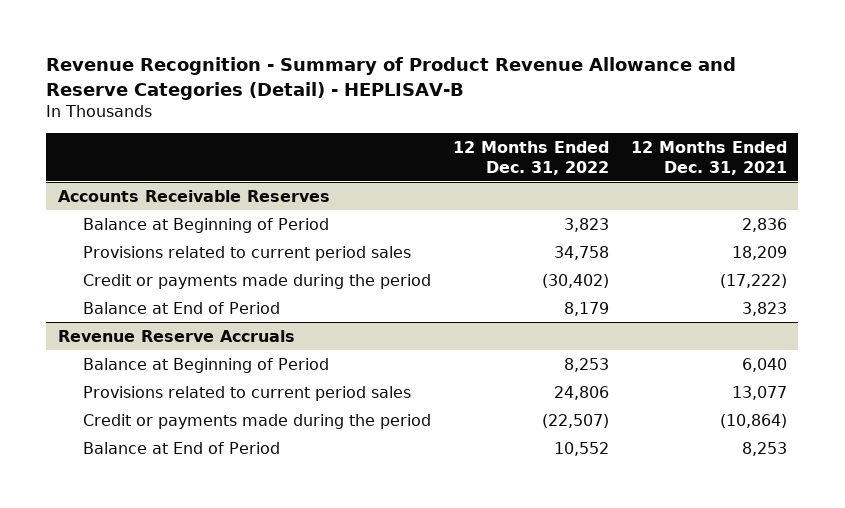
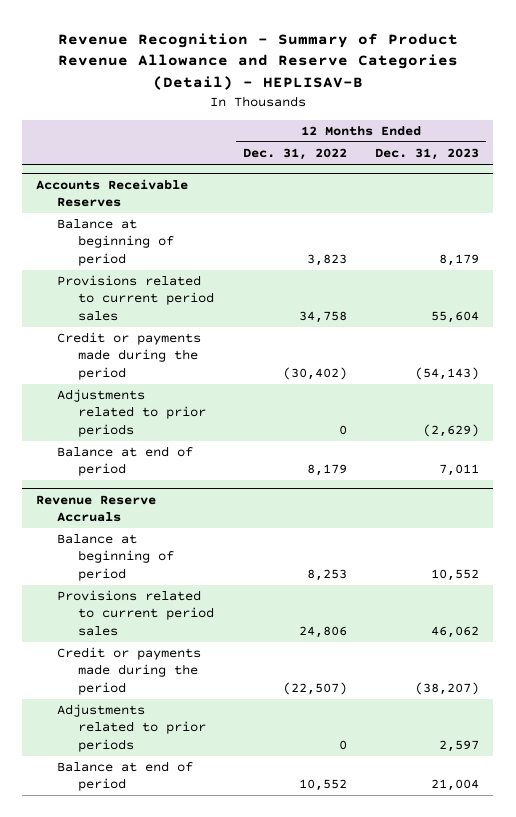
- | 12 Months Ended Dec. 31, 2022 | 12 Months Ended Dec. 31, 2021
+ | 12 Months Ended Dec. 31, 2022 | 12 Months Ended Dec. 31, 2023
@ Accounts Receivable Reserves
- Balance at Beginning of Period | 3,823 | 2,836
+ Balance at beginning of period | 3,823 | 8,179
- Balance at End of Period | 8,179 | 3,823
+ Adjustments related to prior periods | 0 | (2,629)
+ Balance at end of period | 8,179 | 7,011
@ Revenue Reserve Accruals
- Balance at Beginning of Period | 8,253 | 6,040
+ Balance at beginning of period | 8,253 | 10,552
- Balance at End of Period | 10,552 | 8,253
+ Adjustments related to prior periods | 0 | 2,597
+ Balance at end of period | 10,552 | 21,004

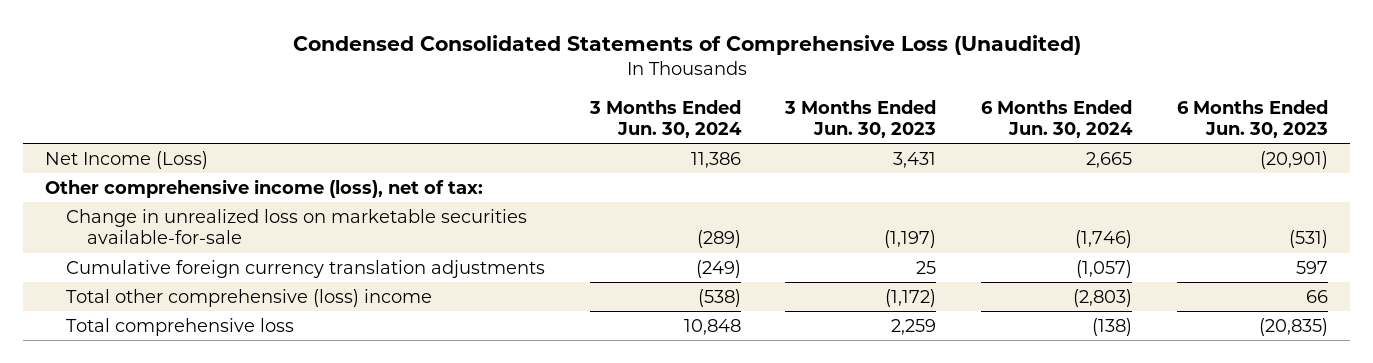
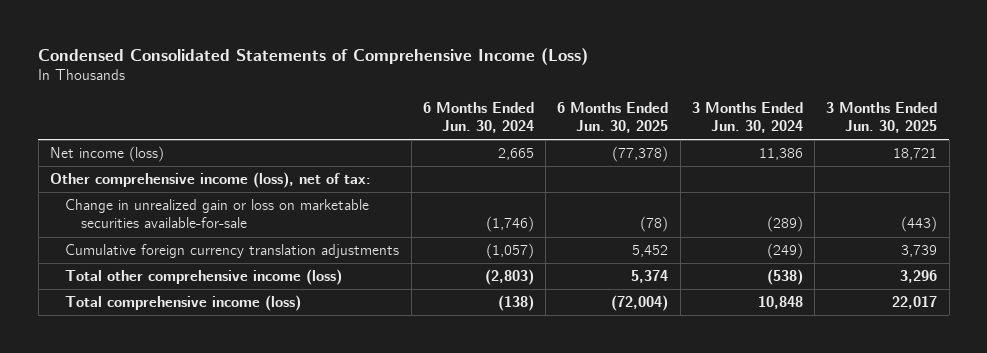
- Condensed Consolidated Statements of Comprehensive Loss (Unaudited)
+ Condensed Consolidated Statements of Comprehensive Income (Loss)
- | 3 Months Ended Jun. 30, 2024 | 3 Months Ended Jun. 30, 2023 | 6 Months Ended Jun. 30, 2024 | 6 Months Ended Jun. 30, 2023
+ | 6 Months Ended Jun. 30, 2024 | 6 Months Ended Jun. 30, 2025 | 3 Months Ended Jun. 30, 2024 | 3 Months Ended Jun. 30, 2025
- Net Income (Loss) | 11,386 | 3,431 | 2,665 | (20,901)
+ Net income (loss) | 2,665 | (77,378) | 11,386 | 18,721
- Change in unrealized loss on marketable securities available-for-sale | (289) | (1,197) | (1,746) | (531)
+ Change in unrealized gain or loss on marketable securities available-for-sale | (1,746) | (78) | (289) | (443)
- Total other comprehensive (loss) income | (538) | (1,172) | (2,803) | 66
- Total comprehensive loss | 10,848 | 2,259 | (138) | (20,835)
+ Total other comprehensive income (loss) | (2,803) | 5,374 | (538) | 3,296
+ Total comprehensive income (loss) | (138) | (72,004) | 10,848 | 22,017

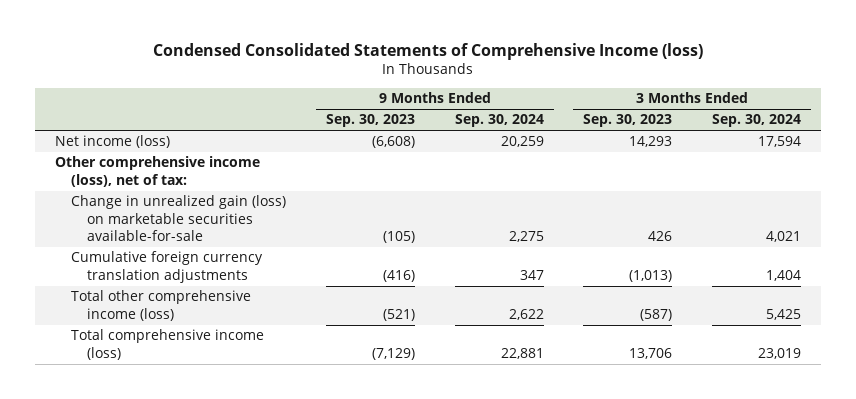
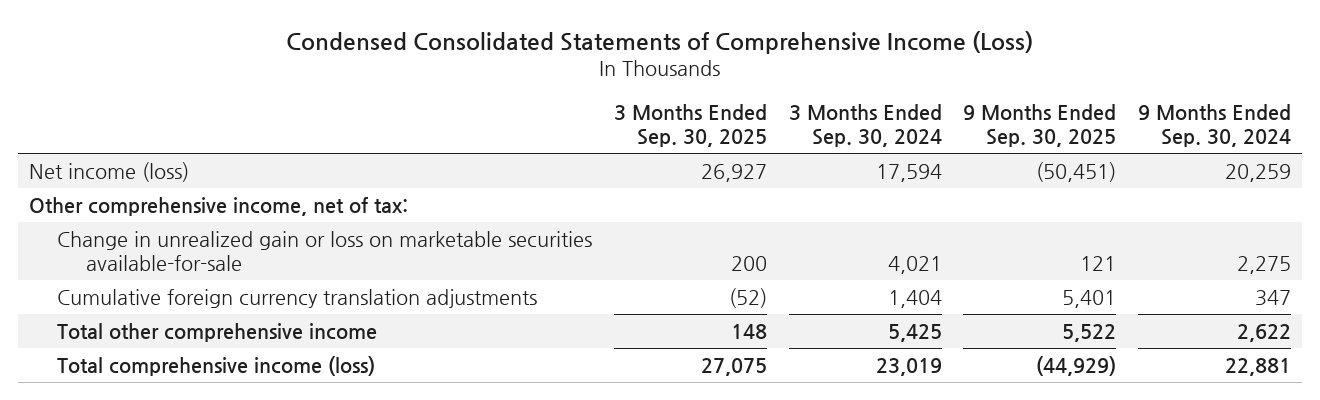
- Condensed Consolidated Statements of Comprehensive Income (loss)
+ Condensed Consolidated Statements of Comprehensive Income (Loss)
- | 9 Months Ended Sep. 30, 2023 | 9 Months Ended Sep. 30, 2024 | 3 Months Ended Sep. 30, 2023 | 3 Months Ended Sep. 30, 2024
+ | 3 Months Ended Sep. 30, 2025 | 3 Months Ended Sep. 30, 2024 | 9 Months Ended Sep. 30, 2025 | 9 Months Ended Sep. 30, 2024
- Other comprehensive income (loss), net of tax:
- Change in unrealized gain (loss) on marketable securities available-for-sale | (105) | 2,275 | 426 | 4,021
+ Other comprehensive income, net of tax:
+ Change in unrealized gain or loss on marketable securities available-for-sale | 200 | 4,021 | 121 | 2,275
- Total other comprehensive income (loss) | (521) | 2,622 | (587) | 5,425
+ Total other comprehensive income | 148 | 5,425 | 5,522 | 2,622

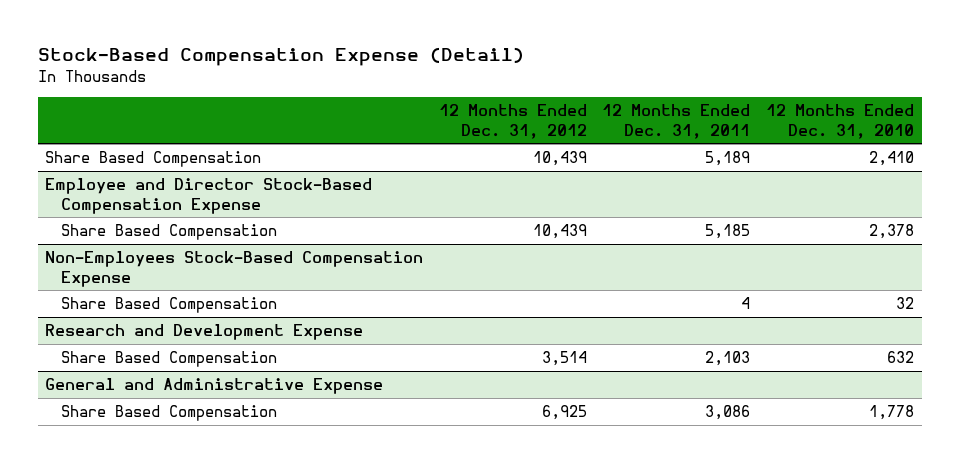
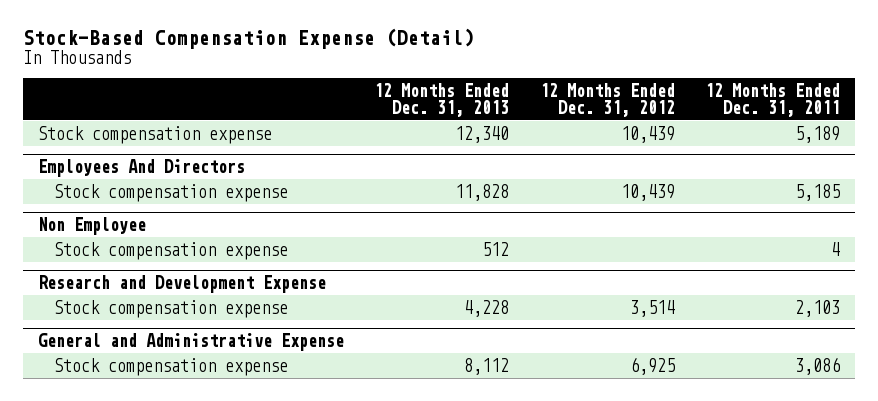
- | 12 Months Ended Dec. 31, 2012 | 12 Months Ended Dec. 31, 2011 | 12 Months Ended Dec. 31, 2010
+ | 12 Months Ended Dec. 31, 2013 | 12 Months Ended Dec. 31, 2012 | 12 Months Ended Dec. 31, 2011
- Share Based Compensation | 10,439 | 5,189 | 2,410
- Employee and Director Stock-Based Compensation Expense
- Share Based Compensation | 10,439 | 5,185 | 2,378
- Non-Employees Stock-Based Compensation Expense
- Share Based Compensation | | 4 | 32
+ Stock compensation expense | 12,340 | 10,439 | 5,189
+ Employees And Directors
+ Stock compensation expense | 11,828 | 10,439 | 5,185
+ Non Employee
+ Stock compensation expense | 512 | | 4
@ Research and Development Expense
- Share Based Compensation | 3,514 | 2,103 | 632
+ Stock compensation expense | 4,228 | 3,514 | 2,103
@ General and Administrative Expense
- Share Based Compensation | 6,925 | 3,086 | 1,778
+ Stock compensation expense | 8,112 | 6,925 | 3,086

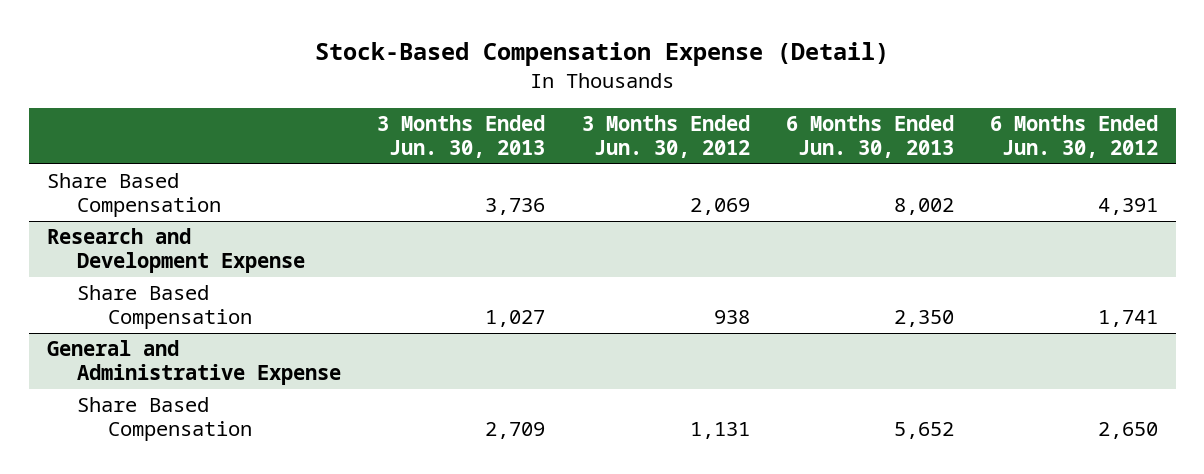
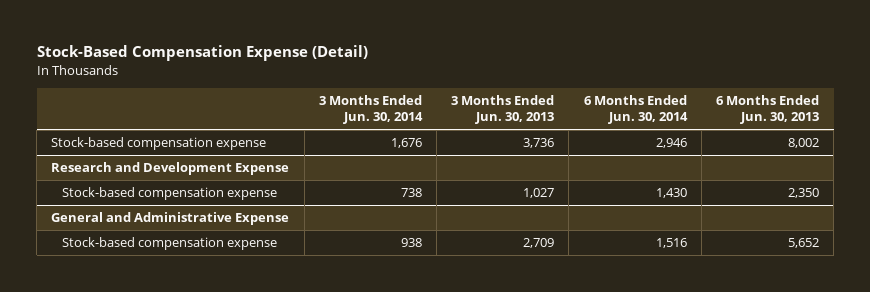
- | 3 Months Ended Jun. 30, 2013 | 3 Months Ended Jun. 30, 2012 | 6 Months Ended Jun. 30, 2013 | 6 Months Ended Jun. 30, 2012
+ | 3 Months Ended Jun. 30, 2014 | 3 Months Ended Jun. 30, 2013 | 6 Months Ended Jun. 30, 2014 | 6 Months Ended Jun. 30, 2013
- Share Based Compensation | 3,736 | 2,069 | 8,002 | 4,391
+ Stock-based compensation expense | 1,676 | 3,736 | 2,946 | 8,002
@ Research and Development Expense
- Share Based Compensation | 1,027 | 938 | 2,350 | 1,741
+ Stock-based compensation expense | 738 | 1,027 | 1,430 | 2,350
@ General and Administrative Expense
- Share Based Compensation | 2,709 | 1,131 | 5,652 | 2,650
+ Stock-based compensation expense | 938 | 2,709 | 1,516 | 5,652

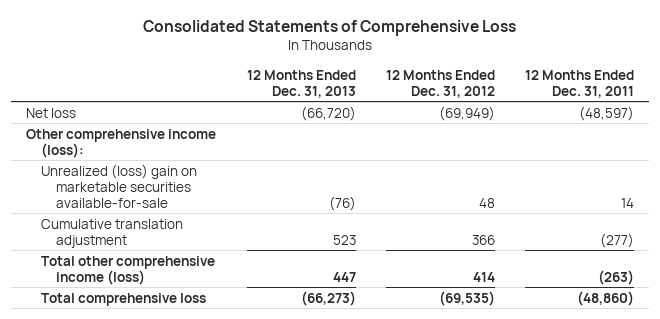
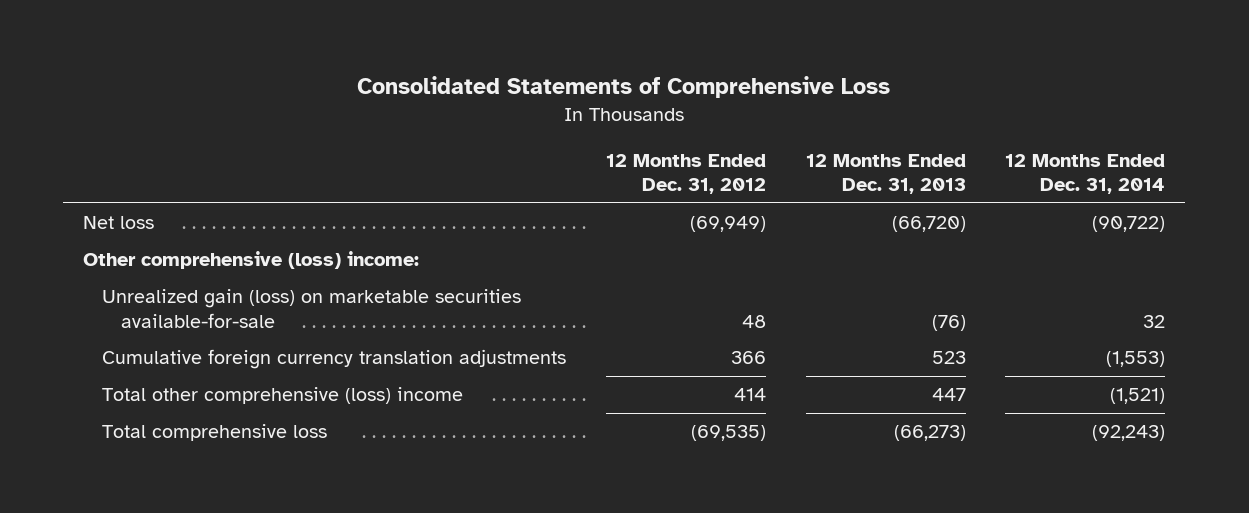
- | 12 Months Ended Dec. 31, 2013 | 12 Months Ended Dec. 31, 2012 | 12 Months Ended Dec. 31, 2011
+ | 12 Months Ended Dec. 31, 2012 | 12 Months Ended Dec. 31, 2013 | 12 Months Ended Dec. 31, 2014
- Other comprehensive income (loss):
- Unrealized (loss) gain on marketable securities available-for-sale | (76) | 48 | 14
- Cumulative translation adjustment | 523 | 366 | (277)
- Total other comprehensive income (loss) | 447 | 414 | (263)
+ Other comprehensive (loss) income:
+ Unrealized gain (loss) on marketable securities available-for-sale | 48 | (76) | 32
+ Cumulative foreign currency translation adjustments | 366 | 523 | (1,553)
+ Total other comprehensive (loss) income | 414 | 447 | (1,521)

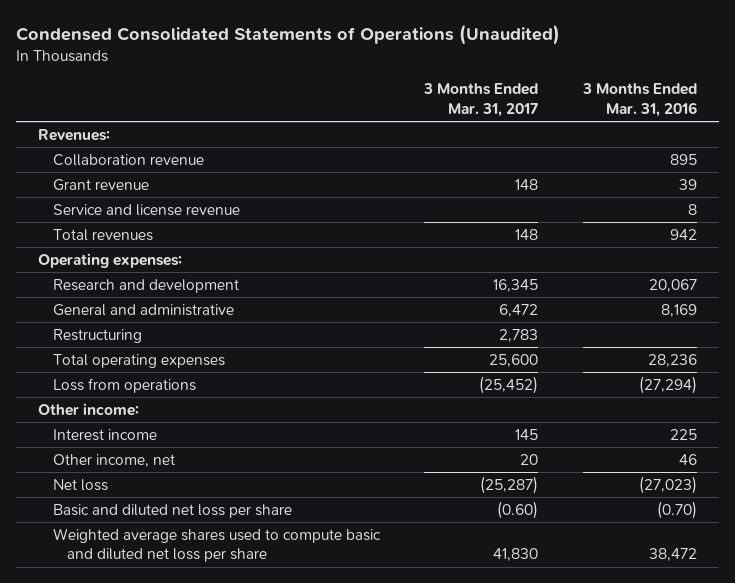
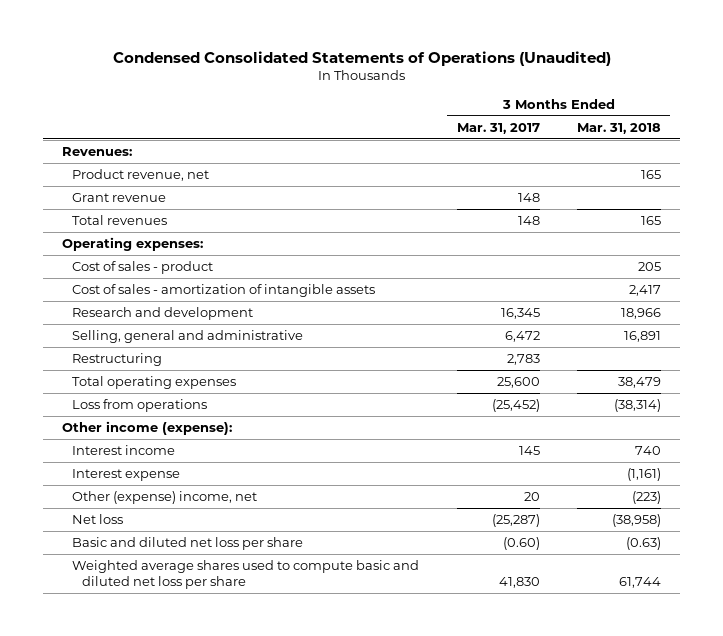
- | 3 Months Ended Mar. 31, 2017 | 3 Months Ended Mar. 31, 2016
+ | 3 Months Ended Mar. 31, 2017 | 3 Months Ended Mar. 31, 2018
- Collaboration revenue | | 895
+ Product revenue, net | | 165
- Service and license revenue | | 8
+ Cost of sales - product | | 205
+ Cost of sales - amortization of intangible assets | | 2,417
- General and administrative | 6,472 | 8,169
+ Selling, general and administrative | 6,472 | 16,891
- Other income:
+ Other income (expense):
- Other income, net | 20 | 46
+ Interest expense | | (1,161)
+ Other (expense) income, net | 20 | (223)

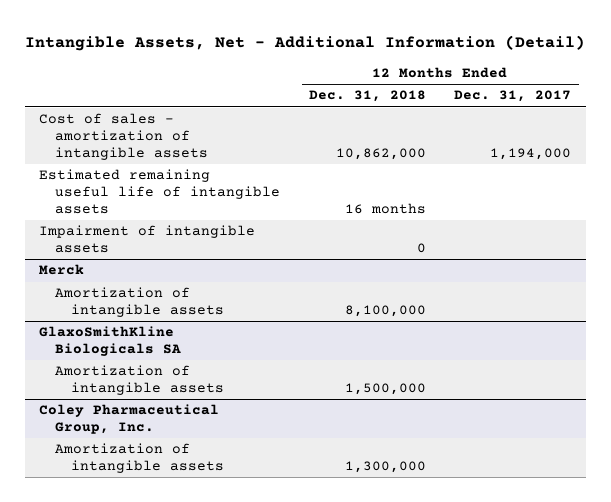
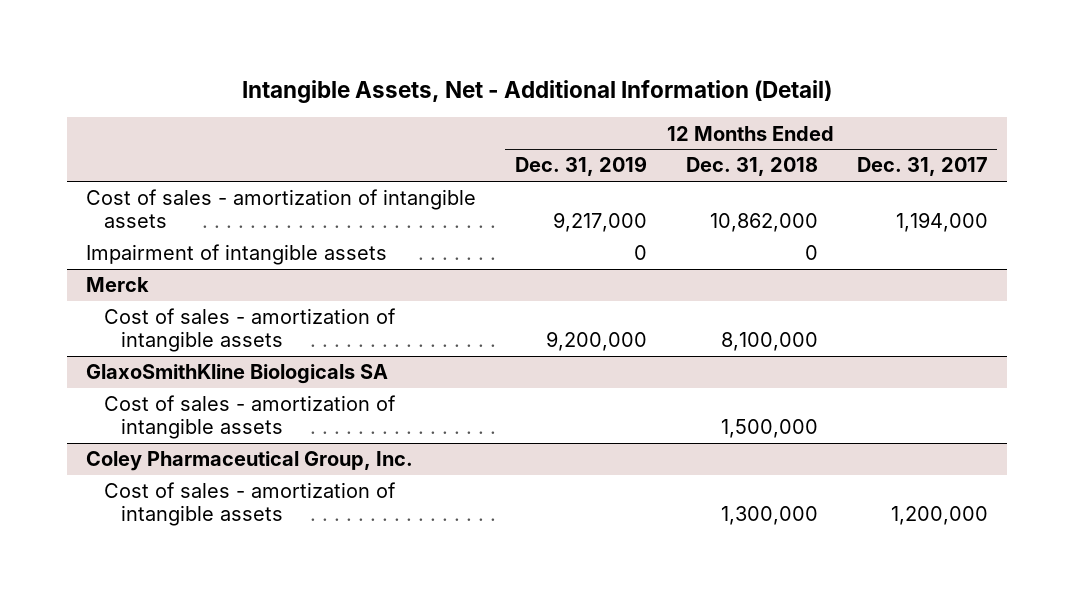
- | 12 Months Ended Dec. 31, 2018 | 12 Months Ended Dec. 31, 2017
+ | 12 Months Ended Dec. 31, 2019 | 12 Months Ended Dec. 31, 2018 | 12 Months Ended Dec. 31, 2017
- Estimated remaining useful life of intangible assets | 16 months |
@ Merck
- Amortization of intangible assets | 8,100,000 |
+ Cost of sales - amortization of intangible assets | 9,200,000 | 8,100,000 |
@ GlaxoSmithKline Biologicals SA
- Amortization of intangible assets | 1,500,000 |
+ Cost of sales - amortization of intangible assets | | 1,500,000 |
@ Coley Pharmaceutical Group, Inc.
- Amortization of intangible assets | 1,300,000 |
+ Cost of sales - amortization of intangible assets | | 1,300,000 | 1,200,000

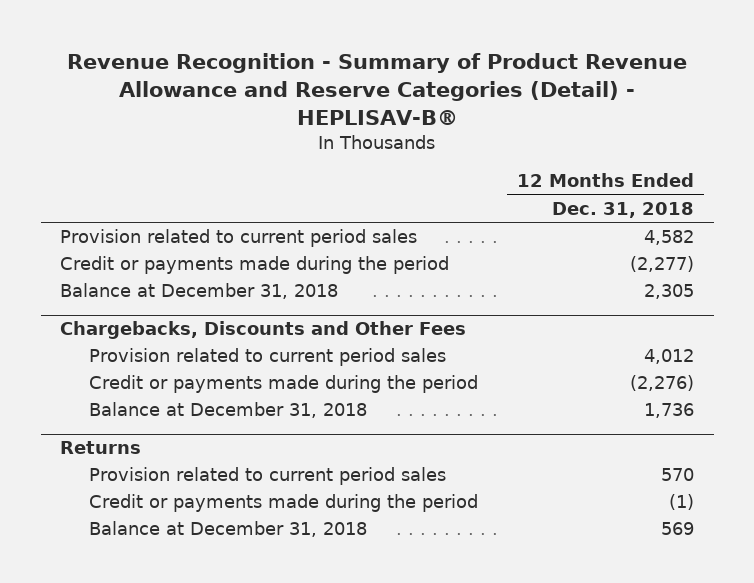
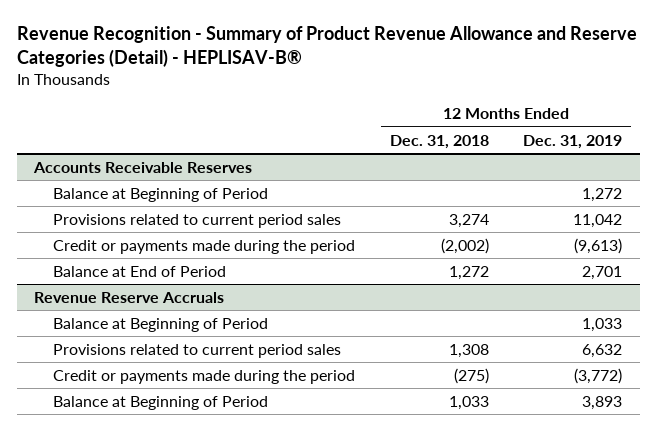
- | 12 Months Ended Dec. 31, 2018
+ | 12 Months Ended Dec. 31, 2018 | 12 Months Ended Dec. 31, 2019
- Provision related to current period sales | 4,582
- Credit or payments made during the period | (2,277)
- Balance at December 31, 2018 | 2,305
- Chargebacks, Discounts and Other Fees
- Provision related to current period sales | 4,012
- Credit or payments made during the period | (2,276)
- Balance at December 31, 2018 | 1,736
- Returns
- Provision related to current period sales | 570
- Credit or payments made during the period | (1)
- Balance at December 31, 2018 | 569
+ Accounts Receivable Reserves
+ Balance at Beginning of Period | | 1,272
+ Provisions related to current period sales | 3,274 | 11,042
+ Credit or payments made during the period | (2,002) | (9,613)
+ Balance at End of Period | 1,272 | 2,701
+ Revenue Reserve Accruals
+ Balance at Beginning of Period | | 1,033
+ Provisions related to current period sales | 1,308 | 6,632
+ Credit or payments made during the period | (275) | (3,772)
+ Balance at Beginning of Period | 1,033 | 3,893

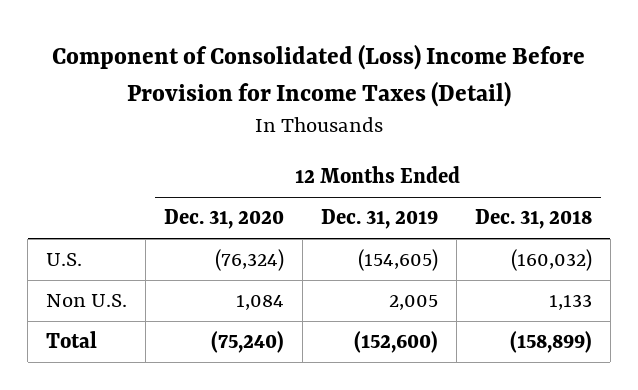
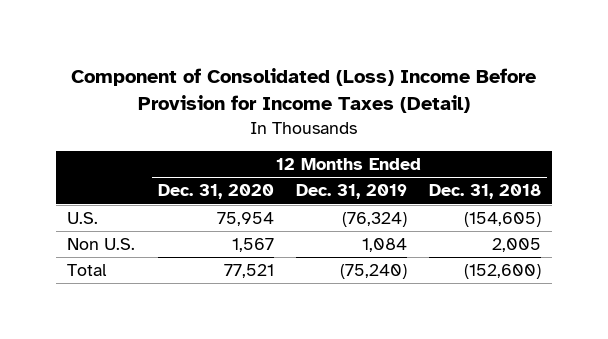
- U.S. | (76,324) | (154,605) | (160,032)
- Non U.S. | 1,084 | 2,005 | 1,133
- Total | (75,240) | (152,600) | (158,899)
+ U.S. | 75,954 | (76,324) | (154,605)
+ Non U.S. | 1,567 | 1,084 | 2,005
+ Total | 77,521 | (75,240) | (152,600)

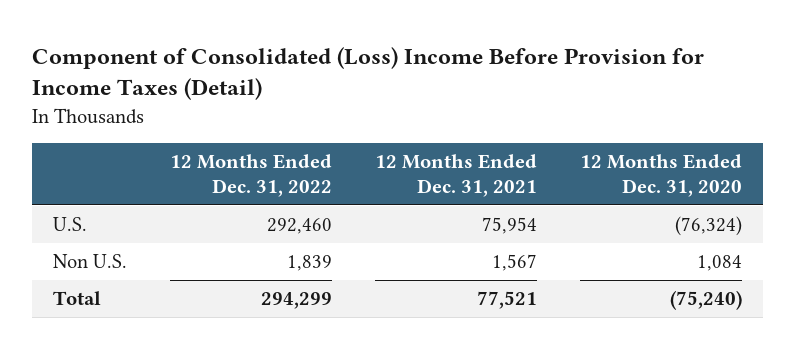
- | 12 Months Ended Dec. 31, 2020 | 12 Months Ended Dec. 31, 2019 | 12 Months Ended Dec. 31, 2018
+ | 12 Months Ended Dec. 31, 2022 | 12 Months Ended Dec. 31, 2021 | 12 Months Ended Dec. 31, 2020
- U.S. | 75,954 | (76,324) | (154,605)
- Non U.S. | 1,567 | 1,084 | 2,005
- Total | 77,521 | (75,240) | (152,600)
+ U.S. | 292,460 | 75,954 | (76,324)
+ Non U.S. | 1,839 | 1,567 | 1,084
+ Total | 294,299 | 77,521 | (75,240)

